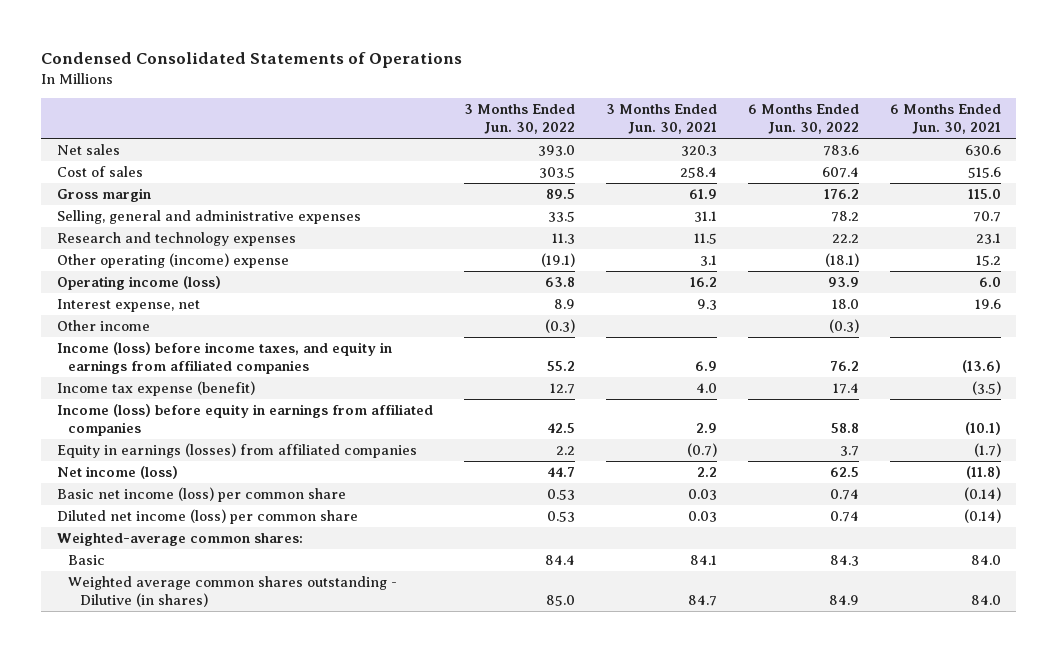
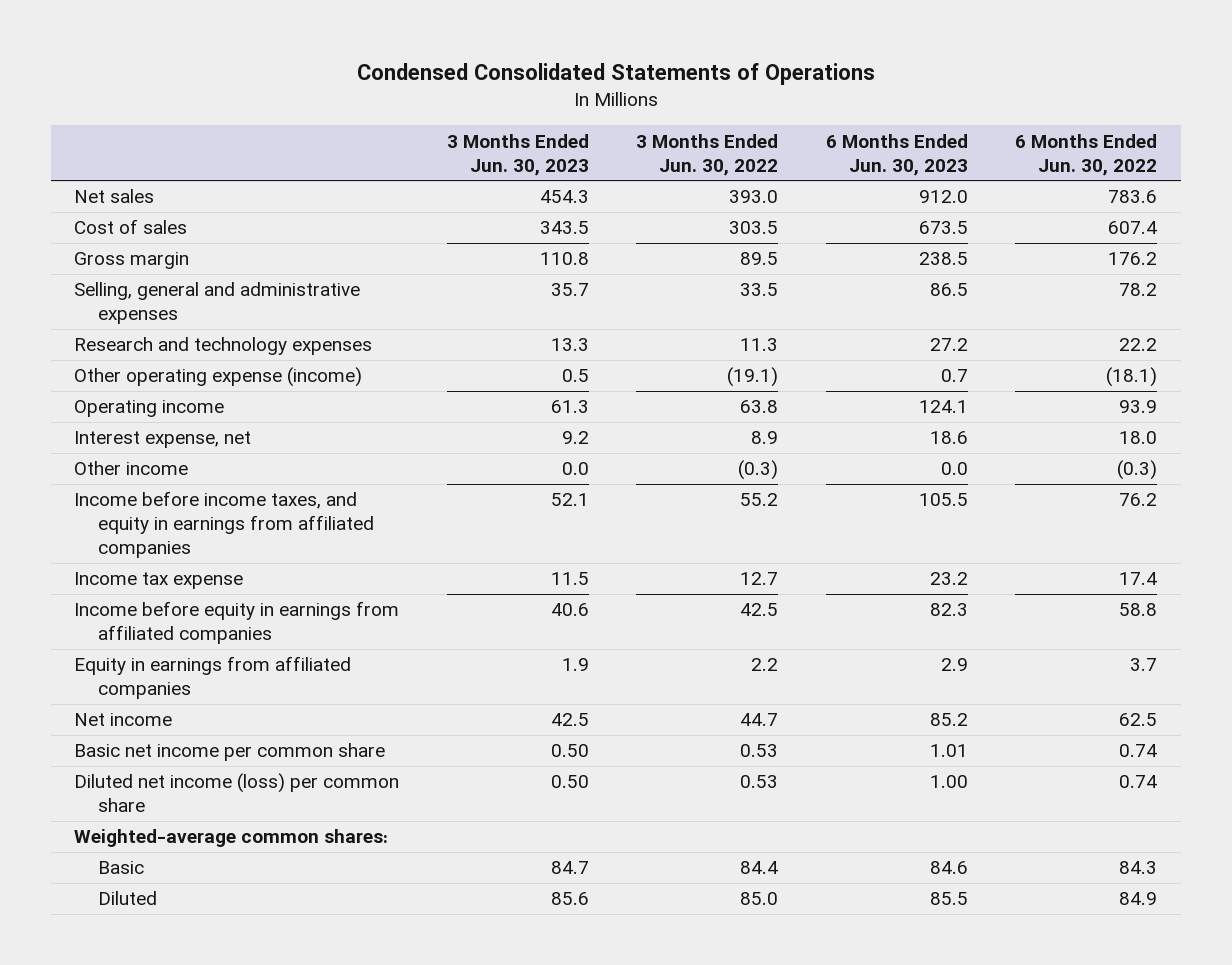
- | 3 Months Ended Jun. 30, 2022 | 3 Months Ended Jun. 30, 2021 | 6 Months Ended Jun. 30, 2022 | 6 Months Ended Jun. 30, 2021
+ | 3 Months Ended Jun. 30, 2023 | 3 Months Ended Jun. 30, 2022 | 6 Months Ended Jun. 30, 2023 | 6 Months Ended Jun. 30, 2022
- Other operating (income) expense | (19.1) | 3.1 | (18.1) | 15.2
- Operating income (loss) | 63.8 | 16.2 | 93.9 | 6.0
+ Other operating expense (income) | 0.5 | (19.1) | 0.7 | (18.1)
+ Operating income | 61.3 | 63.8 | 124.1 | 93.9
- Income (loss) before income taxes, and equity in earnings from affiliated companies | 55.2 | 6.9 | 76.2 | (13.6)
- Income tax expense (benefit) | 12.7 | 4.0 | 17.4 | (3.5)
- Income (loss) before equity in earnings from affiliated companies | 42.5 | 2.9 | 58.8 | (10.1)
- Equity in earnings (losses) from affiliated companies | 2.2 | (0.7) | 3.7 | (1.7)
- Net income (loss) | 44.7 | 2.2 | 62.5 | (11.8)
- Basic net income (loss) per common share | 0.53 | 0.03 | 0.74 | (0.14)
+ Income before income taxes, and equity in earnings from affiliated companies | 52.1 | 55.2 | 105.5 | 76.2
+ Income tax expense | 11.5 | 12.7 | 23.2 | 17.4
+ Income before equity in earnings from affiliated companies | 40.6 | 42.5 | 82.3 | 58.8
+ Equity in earnings from affiliated companies | 1.9 | 2.2 | 2.9 | 3.7
+ Net income | 42.5 | 44.7 | 85.2 | 62.5
+ Basic net income per common share | 0.50 | 0.53 | 1.01 | 0.74
- Weighted average common shares outstanding - Dilutive (in shares) | 85.0 | 84.7 | 84.9 | 84.0
+ Diluted | 85.6 | 85.0 | 85.5 | 84.9

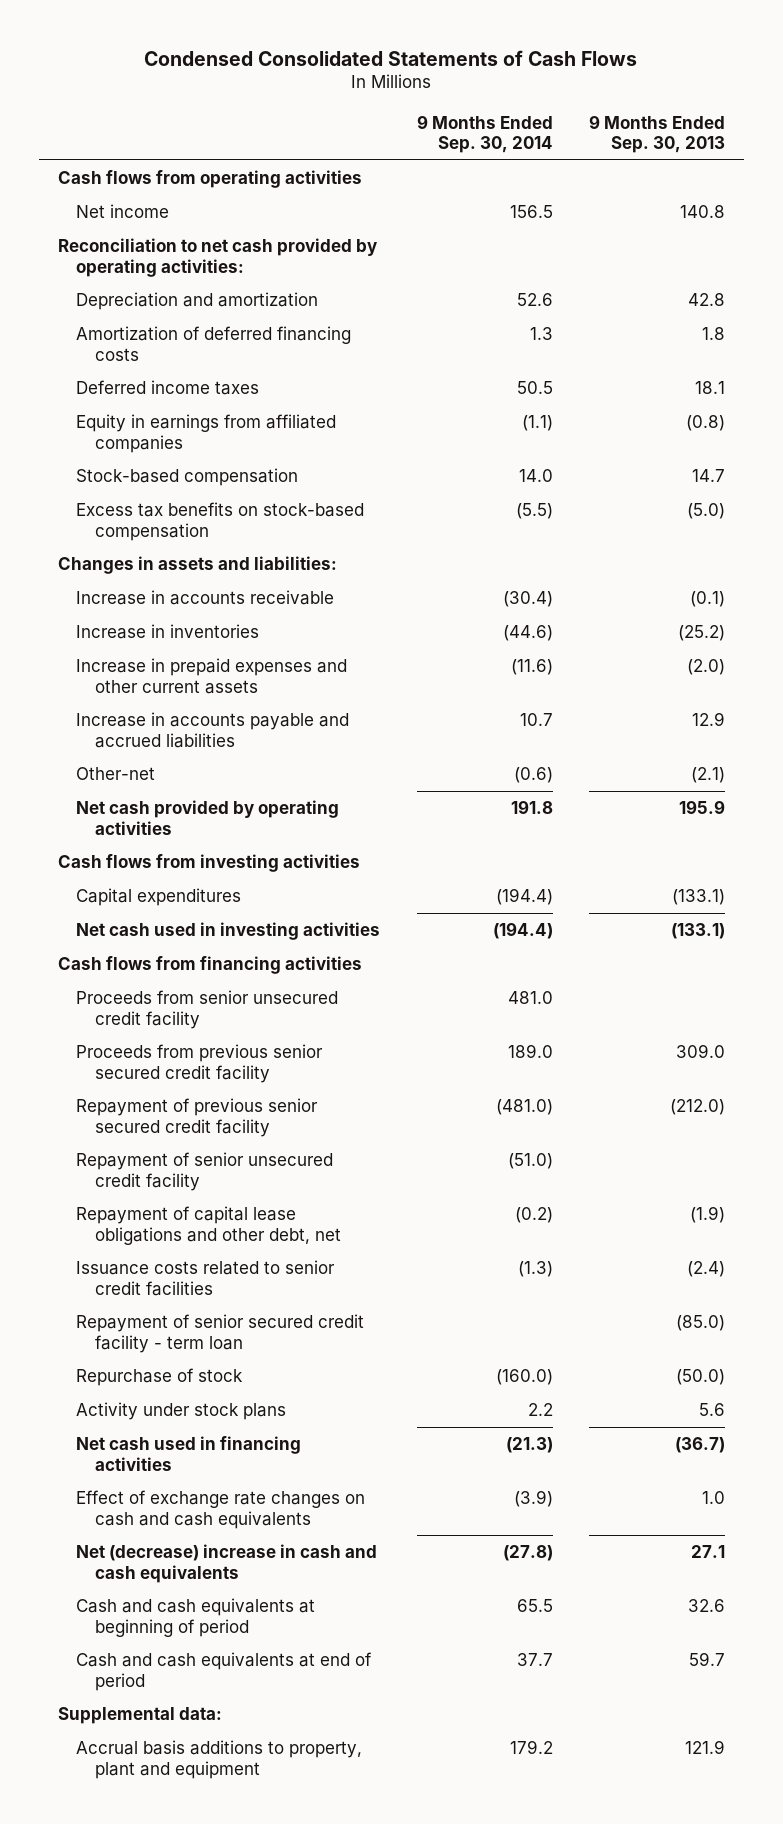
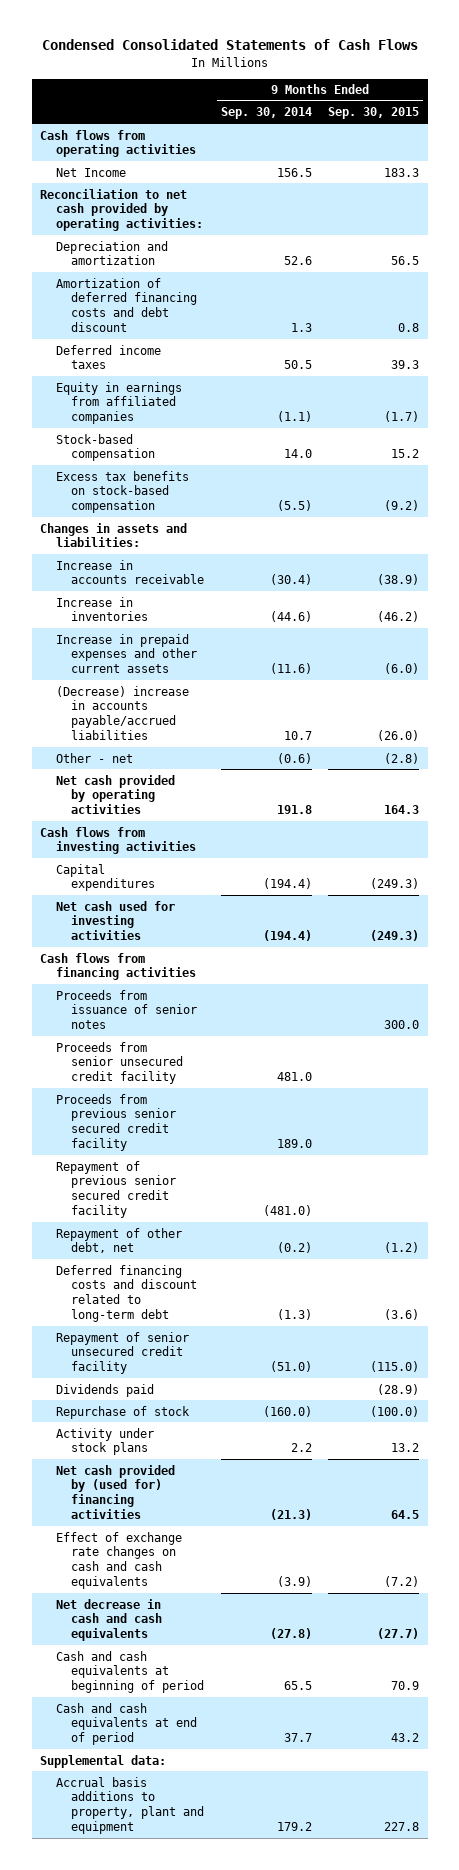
- | 9 Months Ended Sep. 30, 2014 | 9 Months Ended Sep. 30, 2013
+ | 9 Months Ended Sep. 30, 2014 | 9 Months Ended Sep. 30, 2015
- Net income | 156.5 | 140.8
+ Net Income | 156.5 | 183.3
- Amortization of deferred financing costs | 1.3 | 1.8
+ Amortization of deferred financing costs and debt discount | 1.3 | 0.8
- Increase in accounts payable and accrued liabilities | 10.7 | 12.9
- Other-net | (0.6) | (2.1)
+ (Decrease) increase in accounts payable/accrued liabilities | 10.7 | (26.0)
+ Other - net | (0.6) | (2.8)
- Net cash used in investing activities | (194.4) | (133.1)
+ Net cash used for investing activities | (194.4) | (249.3)
+ Proceeds from issuance of senior notes | | 300.0
+ Repayment of other debt, net | (0.2) | (1.2)
+ Deferred financing costs and discount related to long-term debt | (1.3) | (3.6)
- Repayment of capital lease obligations and other debt, net | (0.2) | (1.9)
- Issuance costs related to senior credit facilities | (1.3) | (2.4)
- Repayment of senior secured credit facility - term loan | | (85.0)
+ Dividends paid | | (28.9)
- Net cash used in financing activities | (21.3) | (36.7)
+ Net cash provided by (used for) financing activities | (21.3) | 64.5
- Net (decrease) increase in cash and cash equivalents | (27.8) | 27.1
+ Net decrease in cash and cash equivalents | (27.8) | (27.7)

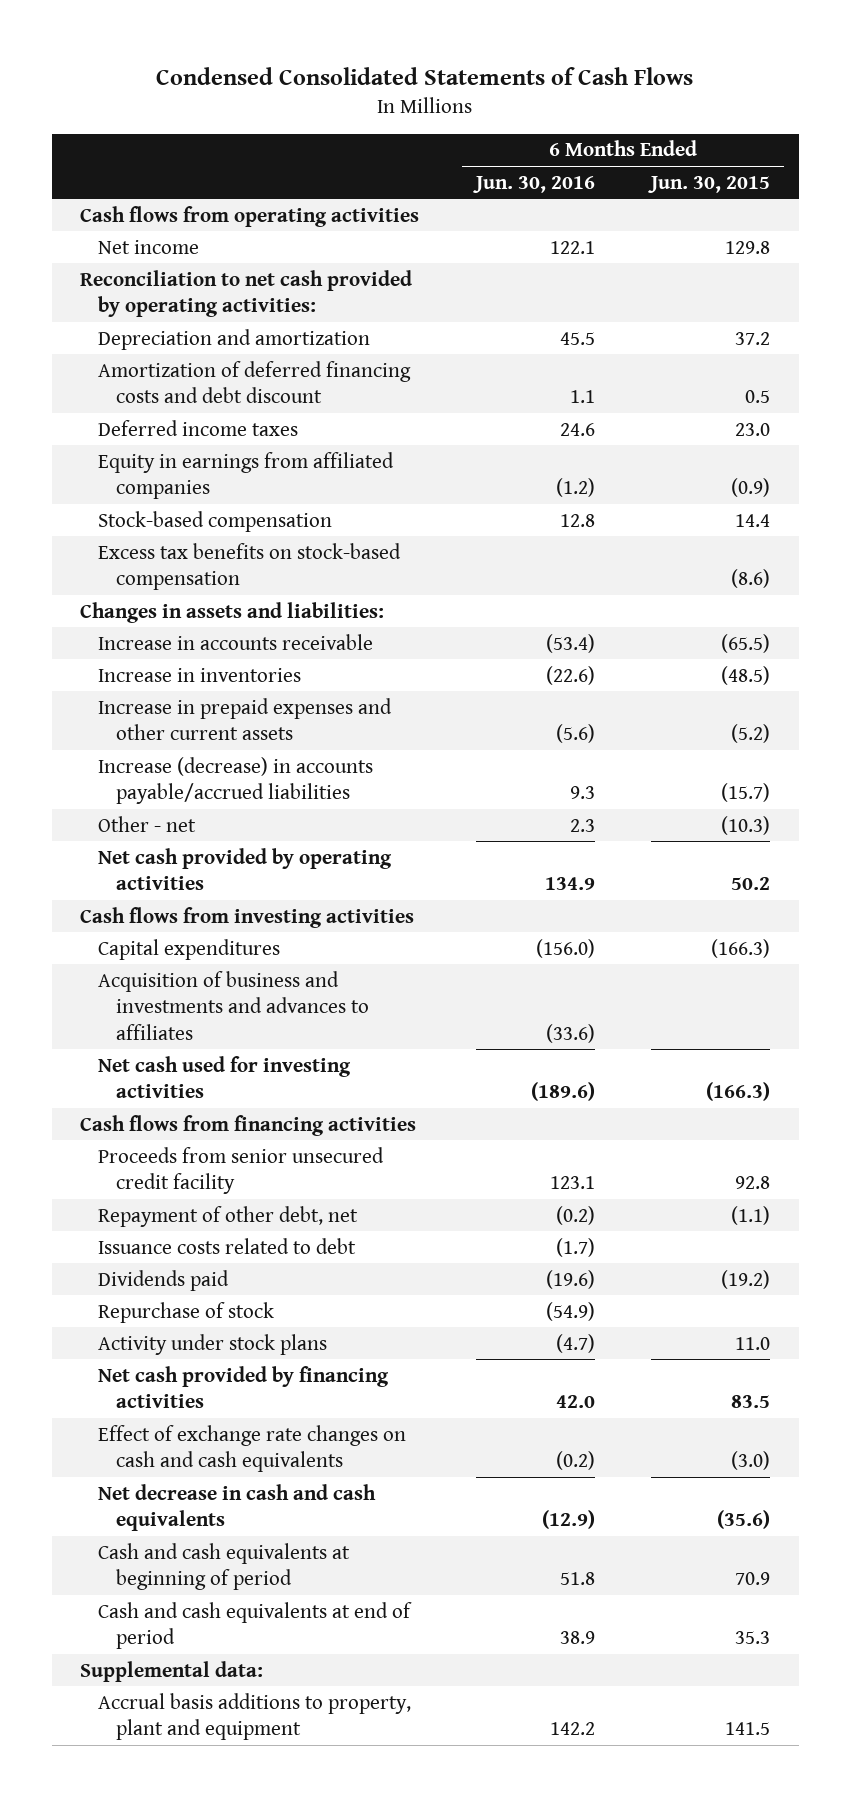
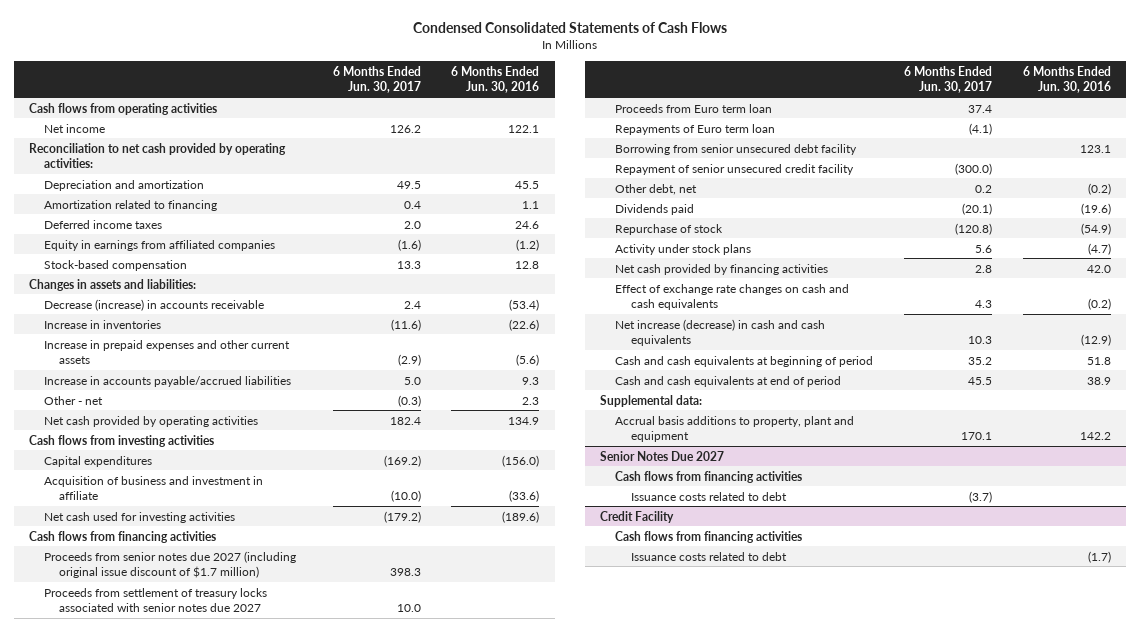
- | 6 Months Ended Jun. 30, 2016 | 6 Months Ended Jun. 30, 2015
+ | 6 Months Ended Jun. 30, 2017 | 6 Months Ended Jun. 30, 2016
- Amortization of deferred financing costs and debt discount | 1.1 | 0.5
+ Amortization related to financing | 0.4 | 1.1
- Excess tax benefits on stock-based compensation | | (8.6)
- Increase in accounts receivable | (53.4) | (65.5)
+ Decrease (increase) in accounts receivable | 2.4 | (53.4)
- Increase (decrease) in accounts payable/accrued liabilities | 9.3 | (15.7)
+ Increase in accounts payable/accrued liabilities | 5.0 | 9.3
- Acquisition of business and investments and advances to affiliates | (33.6) |
+ Acquisition of business and investment in affiliate | (10.0) | (33.6)
- Proceeds from senior unsecured credit facility | 123.1 | 92.8
- Repayment of other debt, net | (0.2) | (1.1)
- Issuance costs related to debt | (1.7) |
+ Proceeds from senior notes due 2027 (including original issue discount of $1.7 million) | 398.3 |
+ Proceeds from settlement of treasury locks associated with senior notes due 2027 | 10.0 |
+ Proceeds from Euro term loan | 37.4 |
+ Repayments of Euro term loan | (4.1) |
+ Borrowing from senior unsecured debt facility | | 123.1
+ Repayment of senior unsecured credit facility | (300.0) |
+ Other debt, net | 0.2 | (0.2)
- Net decrease in cash and cash equivalents | (12.9) | (35.6)
+ Net increase (decrease) in cash and cash equivalents | 10.3 | (12.9)
+ Senior Notes Due 2027
+ Cash flows from financing activities
+ Issuance costs related to debt | (3.7) |
+ Credit Facility
+ Cash flows from financing activities
+ Issuance costs related to debt | | (1.7)

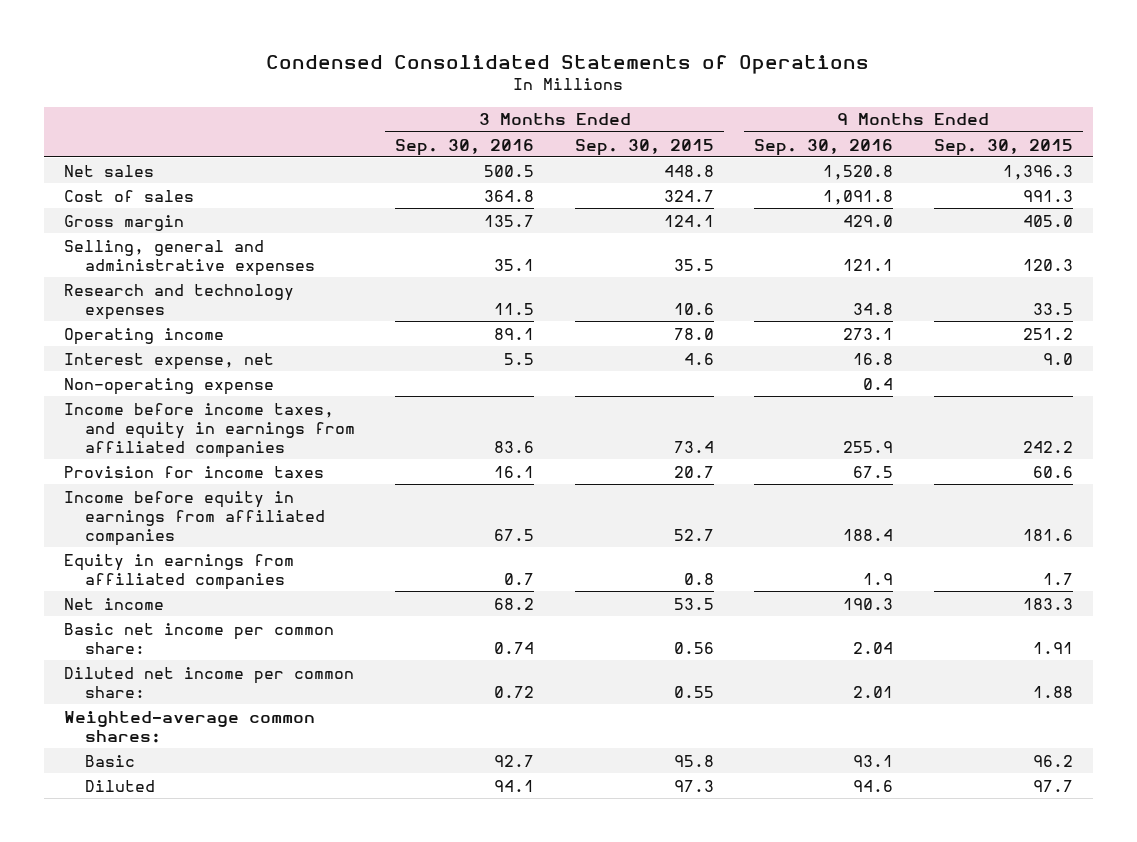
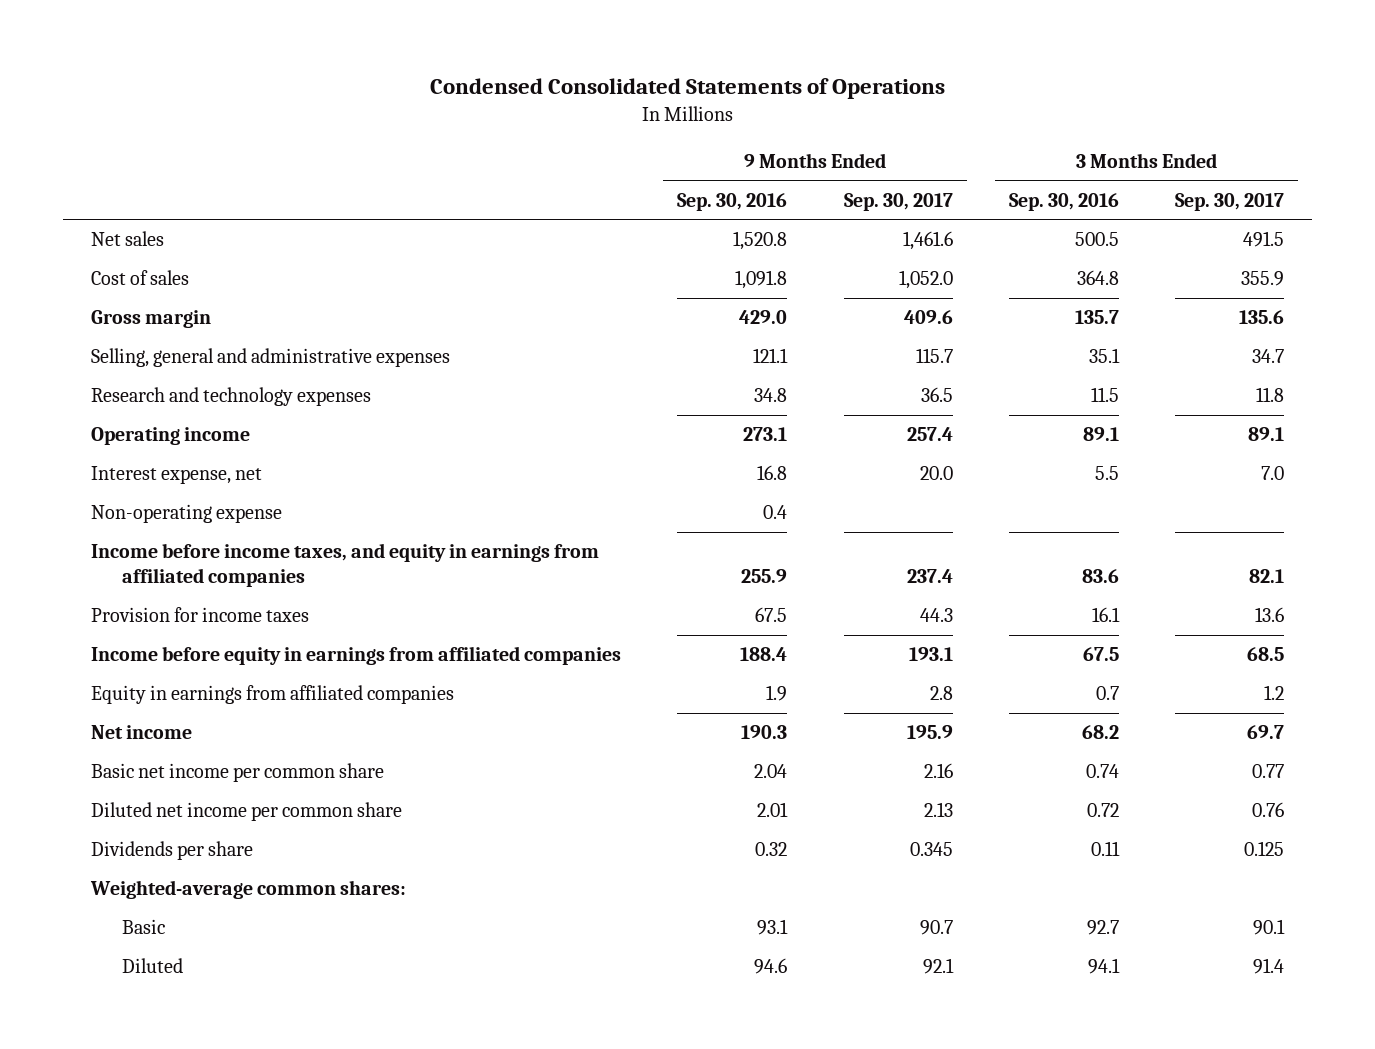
- | 3 Months Ended Sep. 30, 2016 | 3 Months Ended Sep. 30, 2015 | 9 Months Ended Sep. 30, 2016 | 9 Months Ended Sep. 30, 2015
+ | 9 Months Ended Sep. 30, 2016 | 9 Months Ended Sep. 30, 2017 | 3 Months Ended Sep. 30, 2016 | 3 Months Ended Sep. 30, 2017
- Basic net income per common share: | 0.74 | 0.56 | 2.04 | 1.91
- Diluted net income per common share: | 0.72 | 0.55 | 2.01 | 1.88
+ Basic net income per common share | 2.04 | 2.16 | 0.74 | 0.77
+ Diluted net income per common share | 2.01 | 2.13 | 0.72 | 0.76
+ Dividends per share | 0.32 | 0.345 | 0.11 | 0.125

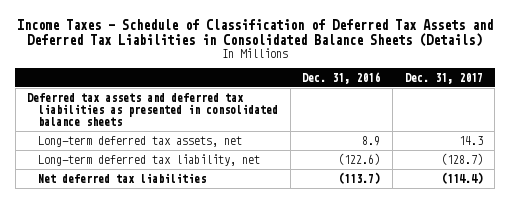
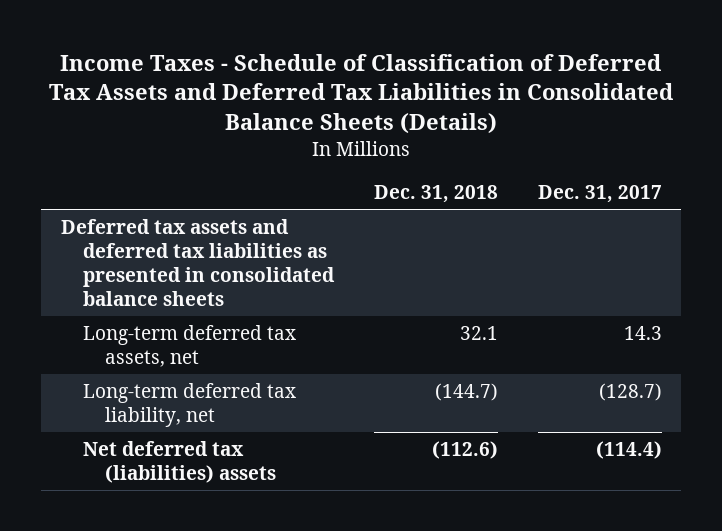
- | Dec. 31, 2016 | Dec. 31, 2017
+ | Dec. 31, 2018 | Dec. 31, 2017
- Net deferred tax liabilities | (113.7) | (114.4)
+ Net deferred tax (liabilities) assets | (112.6) | (114.4)

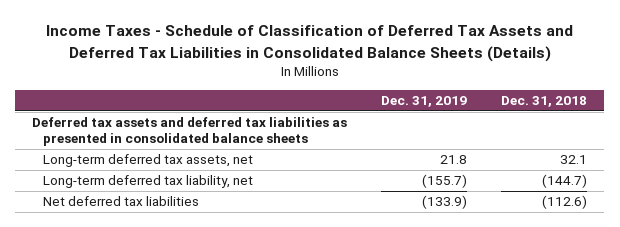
- | Dec. 31, 2018 | Dec. 31, 2017
+ | Dec. 31, 2019 | Dec. 31, 2018
- Net deferred tax (liabilities) assets | (112.6) | (114.4)
+ Net deferred tax liabilities | (133.9) | (112.6)

